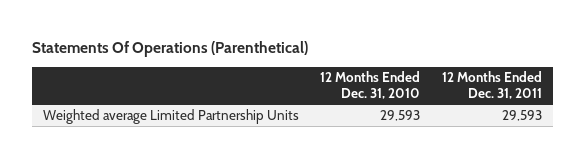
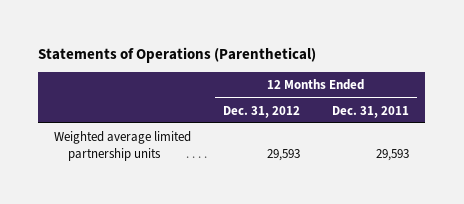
- Statements Of Operations (Parenthetical)
+ Statements of Operations (Parenthetical)
- | 12 Months Ended Dec. 31, 2010 | 12 Months Ended Dec. 31, 2011
+ | 12 Months Ended Dec. 31, 2012 | 12 Months Ended Dec. 31, 2011
- Weighted average Limited Partnership Units | 29,593 | 29,593
+ Weighted average limited partnership units | 29,593 | 29,593

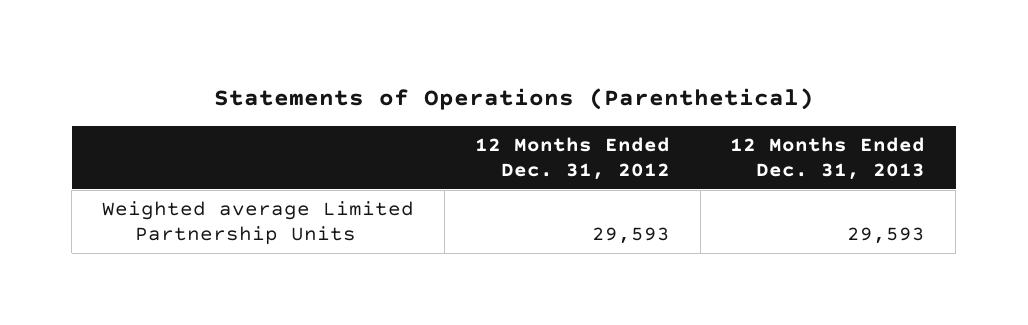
- | 12 Months Ended Dec. 31, 2012 | 12 Months Ended Dec. 31, 2011
+ | 12 Months Ended Dec. 31, 2012 | 12 Months Ended Dec. 31, 2013
- Weighted average limited partnership units | 29,593 | 29,593
+ Weighted average Limited Partnership Units | 29,593 | 29,593

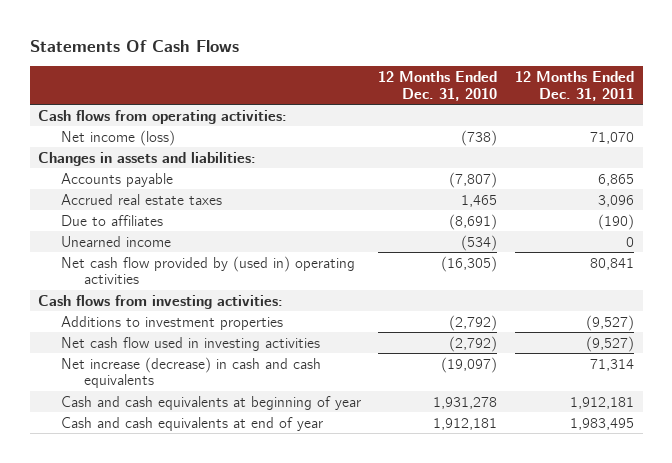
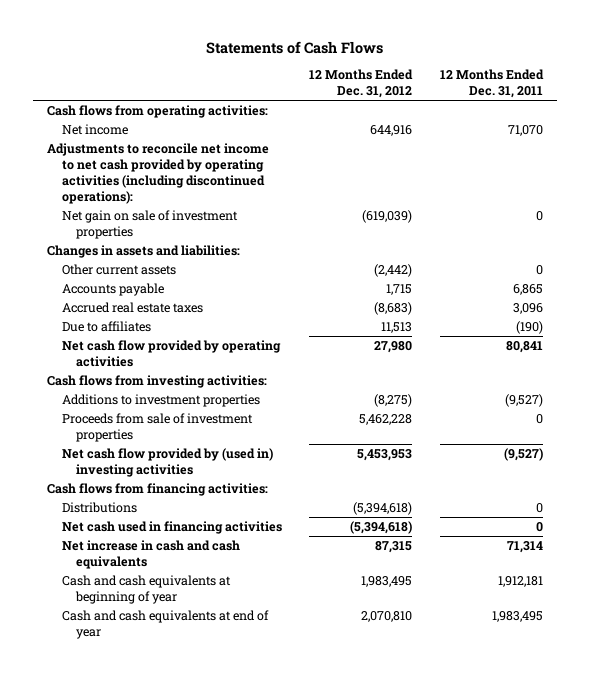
- Statements Of Cash Flows
+ Statements of Cash Flows
- | 12 Months Ended Dec. 31, 2010 | 12 Months Ended Dec. 31, 2011
+ | 12 Months Ended Dec. 31, 2012 | 12 Months Ended Dec. 31, 2011
- Net income (loss) | (738) | 71,070
+ Net income | 644,916 | 71,070
+ Adjustments to reconcile net income to net cash provided by operating activities (including discontinued operations):
+ Net gain on sale of investment properties | (619,039) | 0
+ Other current assets | (2,442) | 0
- Unearned income | (534) | 0
- Net cash flow provided by (used in) operating activities | (16,305) | 80,841
+ Net cash flow provided by operating activities | 27,980 | 80,841
- Net cash flow used in investing activities | (2,792) | (9,527)
- Net increase (decrease) in cash and cash equivalents | (19,097) | 71,314
+ Proceeds from sale of investment properties | 5,462,228 | 0
+ Net cash flow provided by (used in) investing activities | 5,453,953 | (9,527)
+ Cash flows from financing activities:
+ Distributions | (5,394,618) | 0
+ Net cash used in financing activities | (5,394,618) | 0
+ Net increase in cash and cash equivalents | 87,315 | 71,314

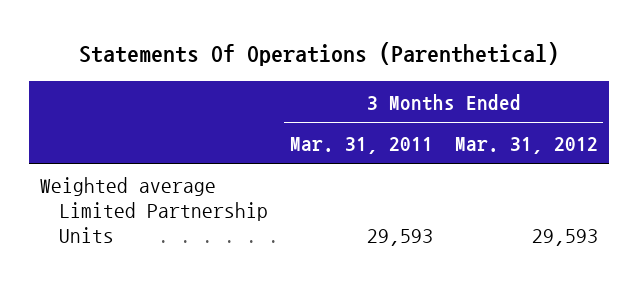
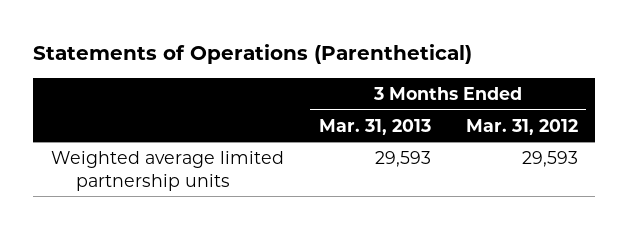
- Statements Of Operations (Parenthetical)
+ Statements of Operations (Parenthetical)
- | 3 Months Ended Mar. 31, 2011 | 3 Months Ended Mar. 31, 2012
+ | 3 Months Ended Mar. 31, 2013 | 3 Months Ended Mar. 31, 2012
- Weighted average Limited Partnership Units | 29,593 | 29,593
+ Weighted average limited partnership units | 29,593 | 29,593

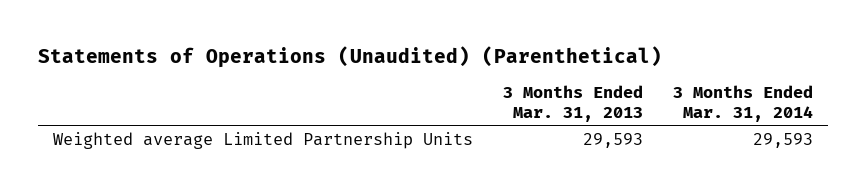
- Statements of Operations (Parenthetical)
+ Statements of Operations (Unaudited) (Parenthetical)
- | 3 Months Ended Mar. 31, 2013 | 3 Months Ended Mar. 31, 2012
+ | 3 Months Ended Mar. 31, 2013 | 3 Months Ended Mar. 31, 2014
- Weighted average limited partnership units | 29,593 | 29,593
+ Weighted average Limited Partnership Units | 29,593 | 29,593

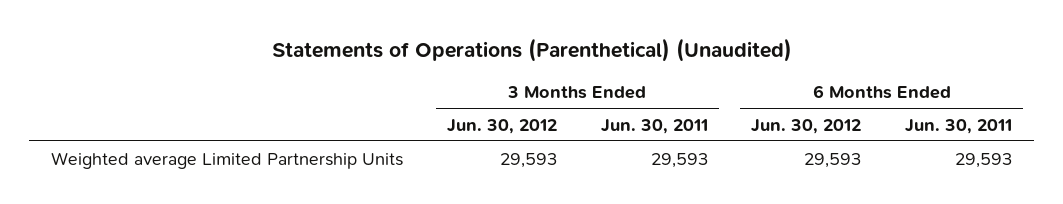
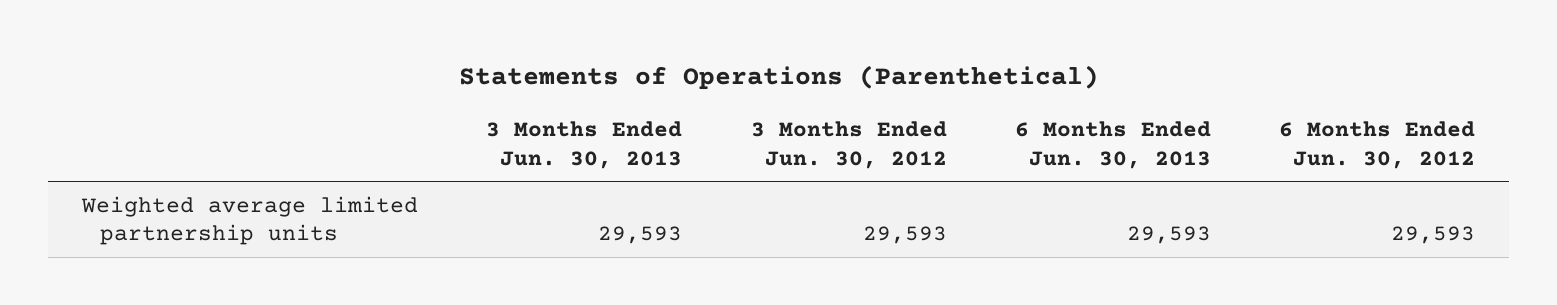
- Statements of Operations (Parenthetical) (Unaudited)
+ Statements of Operations (Parenthetical)
- | 3 Months Ended Jun. 30, 2012 | 3 Months Ended Jun. 30, 2011 | 6 Months Ended Jun. 30, 2012 | 6 Months Ended Jun. 30, 2011
+ | 3 Months Ended Jun. 30, 2013 | 3 Months Ended Jun. 30, 2012 | 6 Months Ended Jun. 30, 2013 | 6 Months Ended Jun. 30, 2012
- Weighted average Limited Partnership Units | 29,593 | 29,593 | 29,593 | 29,593
+ Weighted average limited partnership units | 29,593 | 29,593 | 29,593 | 29,593

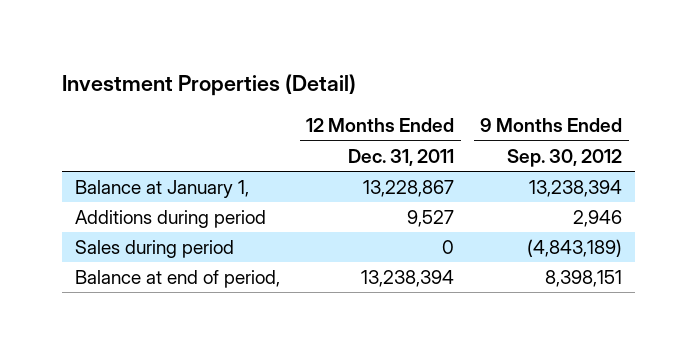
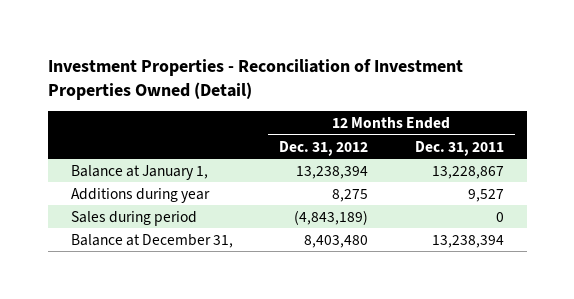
- Investment Properties (Detail)
+ Investment Properties - Reconciliation of Investment Properties Owned (Detail)
- | 12 Months Ended Dec. 31, 2011 | 9 Months Ended Sep. 30, 2012
+ | 12 Months Ended Dec. 31, 2012 | 12 Months Ended Dec. 31, 2011
- Additions during period | 9,527 | 2,946
+ Additions during year | 8,275 | 9,527
- Balance at end of period, | 13,238,394 | 8,398,151
+ Balance at December 31, | 8,403,480 | 13,238,394

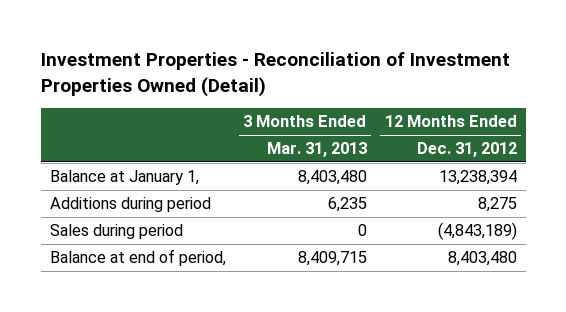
- | 12 Months Ended Dec. 31, 2012 | 12 Months Ended Dec. 31, 2011
+ | 3 Months Ended Mar. 31, 2013 | 12 Months Ended Dec. 31, 2012
- Additions during year | 8,275 | 9,527
+ Additions during period | 6,235 | 8,275
- Balance at December 31, | 8,403,480 | 13,238,394
+ Balance at end of period, | 8,409,715 | 8,403,480

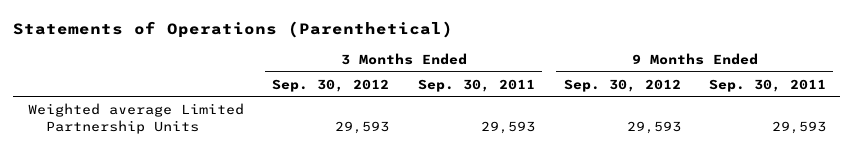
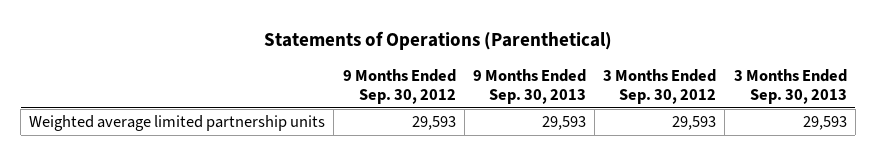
- | 3 Months Ended Sep. 30, 2012 | 3 Months Ended Sep. 30, 2011 | 9 Months Ended Sep. 30, 2012 | 9 Months Ended Sep. 30, 2011
+ | 9 Months Ended Sep. 30, 2012 | 9 Months Ended Sep. 30, 2013 | 3 Months Ended Sep. 30, 2012 | 3 Months Ended Sep. 30, 2013
- Weighted average Limited Partnership Units | 29,593 | 29,593 | 29,593 | 29,593
+ Weighted average limited partnership units | 29,593 | 29,593 | 29,593 | 29,593

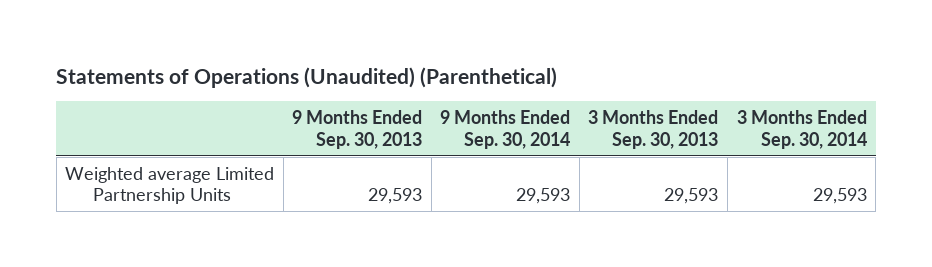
- Statements of Operations (Parenthetical)
+ Statements of Operations (Unaudited) (Parenthetical)
- | 9 Months Ended Sep. 30, 2012 | 9 Months Ended Sep. 30, 2013 | 3 Months Ended Sep. 30, 2012 | 3 Months Ended Sep. 30, 2013
+ | 9 Months Ended Sep. 30, 2013 | 9 Months Ended Sep. 30, 2014 | 3 Months Ended Sep. 30, 2013 | 3 Months Ended Sep. 30, 2014
- Weighted average limited partnership units | 29,593 | 29,593 | 29,593 | 29,593
+ Weighted average Limited Partnership Units | 29,593 | 29,593 | 29,593 | 29,593

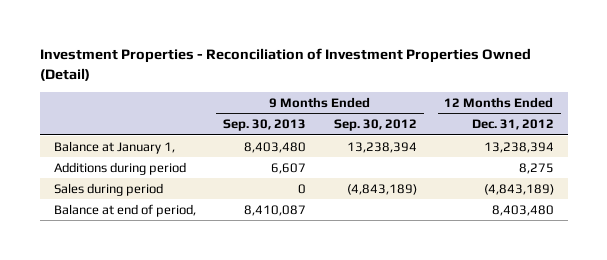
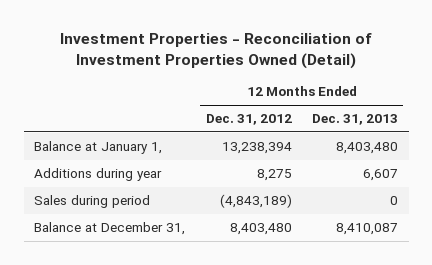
- | 9 Months Ended Sep. 30, 2013 | 9 Months Ended Sep. 30, 2012 | 12 Months Ended Dec. 31, 2012
+ | 12 Months Ended Dec. 31, 2012 | 12 Months Ended Dec. 31, 2013
- Additions during period | 6,607 | | 8,275
+ Additions during year | 8,275 | 6,607
- Balance at end of period, | 8,410,087 | | 8,403,480
+ Balance at December 31, | 8,403,480 | 8,410,087

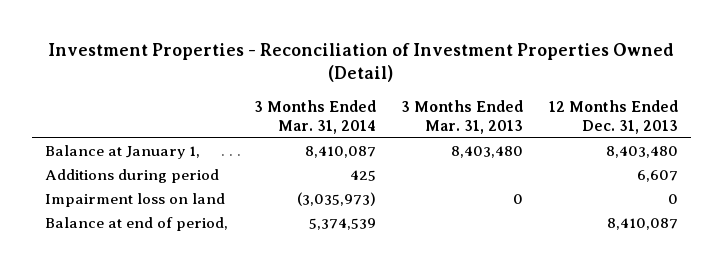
- | 12 Months Ended Dec. 31, 2012 | 12 Months Ended Dec. 31, 2013
+ | 3 Months Ended Mar. 31, 2014 | 3 Months Ended Mar. 31, 2013 | 12 Months Ended Dec. 31, 2013
- Additions during year | 8,275 | 6,607
- Sales during period | (4,843,189) | 0
- Balance at December 31, | 8,403,480 | 8,410,087
+ Additions during period | 425 | | 6,607
+ Impairment loss on land | (3,035,973) | 0 | 0
+ Balance at end of period, | 5,374,539 | | 8,410,087

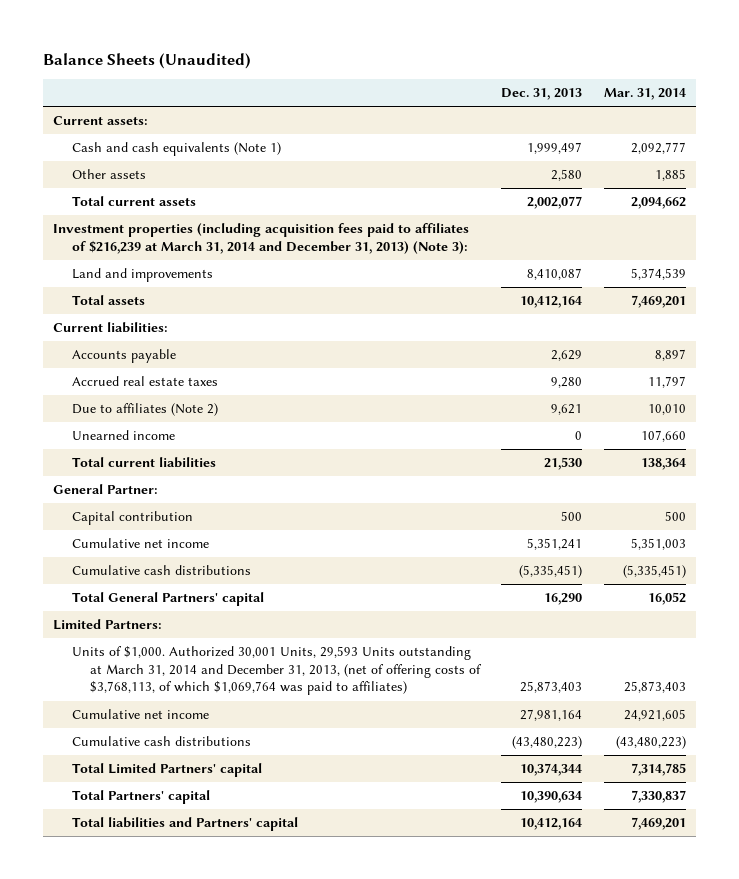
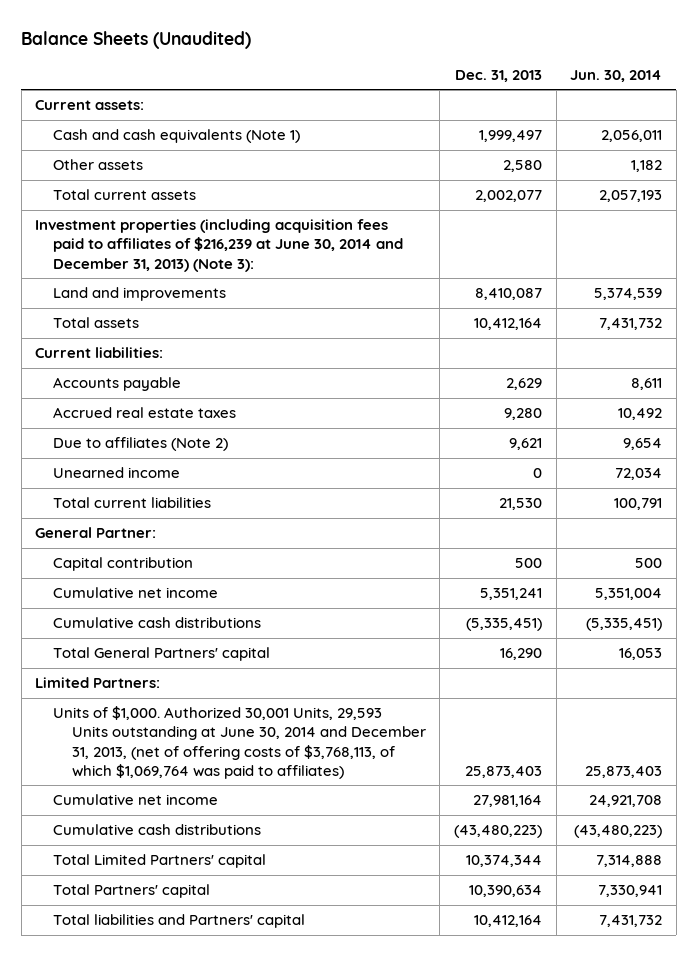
- | Dec. 31, 2013 | Mar. 31, 2014
+ | Dec. 31, 2013 | Jun. 30, 2014
- Investment properties (including acquisition fees paid to affiliates of $216,239 at March 31, 2014 and December 31, 2013) (Note 3):
+ Investment properties (including acquisition fees paid to affiliates of $216,239 at June 30, 2014 and December 31, 2013) (Note 3):
- Units of $1,000. Authorized 30,001 Units, 29,593 Units outstanding at March 31, 2014 and December 31, 2013, (net of offering costs of $3,768,113, of which $1,069,764 was paid to affiliates) | 25,873,403 | 25,873,403
+ Units of $1,000. Authorized 30,001 Units, 29,593 Units outstanding at June 30, 2014 and December 31, 2013, (net of offering costs of $3,768,113, of which $1,069,764 was paid to affiliates) | 25,873,403 | 25,873,403

